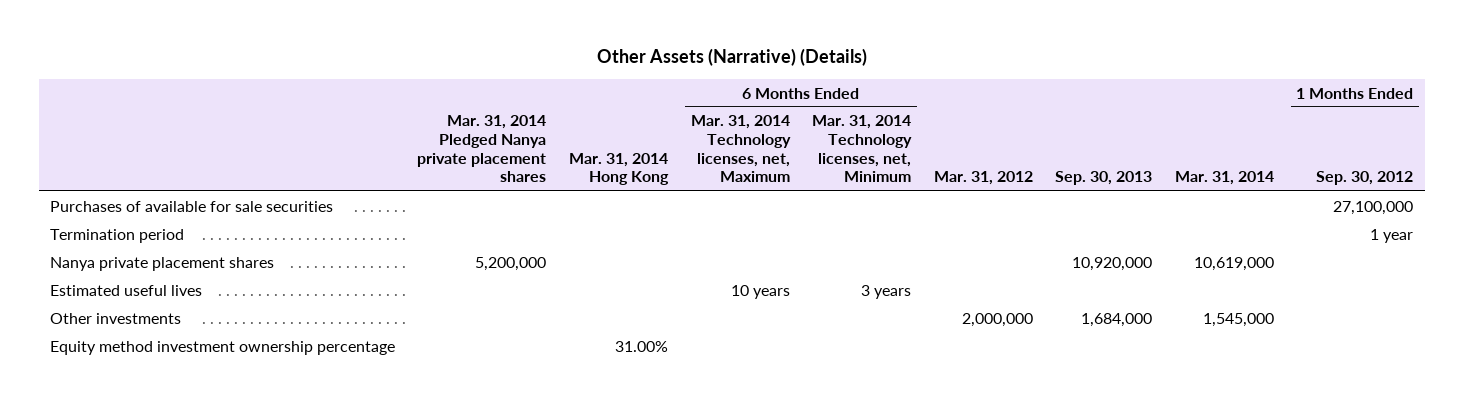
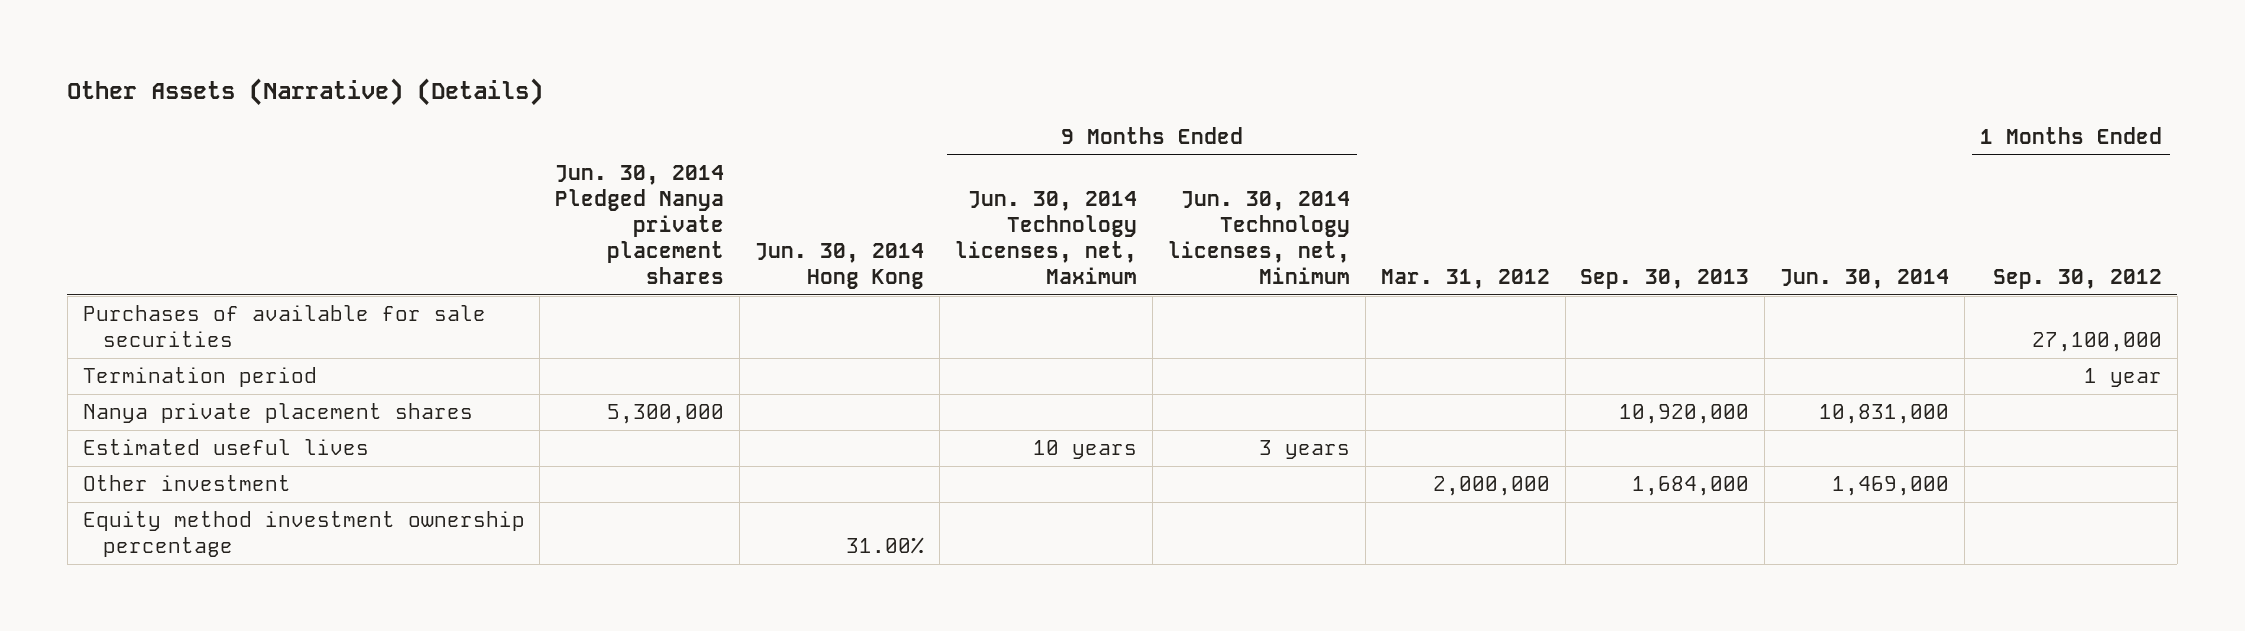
- | Mar. 31, 2014 Pledged Nanya private placement shares | Mar. 31, 2014 Hong Kong | 6 Months Ended Mar. 31, 2014 Technology licenses, net, Maximum | 6 Months Ended Mar. 31, 2014 Technology licenses, net, Minimum | Mar. 31, 2012 | Sep. 30, 2013 | Mar. 31, 2014 | 1 Months Ended Sep. 30, 2012
+ | Jun. 30, 2014 Pledged Nanya private placement shares | Jun. 30, 2014 Hong Kong | 9 Months Ended Jun. 30, 2014 Technology licenses, net, Maximum | 9 Months Ended Jun. 30, 2014 Technology licenses, net, Minimum | Mar. 31, 2012 | Sep. 30, 2013 | Jun. 30, 2014 | 1 Months Ended Sep. 30, 2012
- Other investments | | | | | 2,000,000 | 1,684,000 | 1,545,000 |
+ Other investment | | | | | 2,000,000 | 1,684,000 | 1,469,000 |

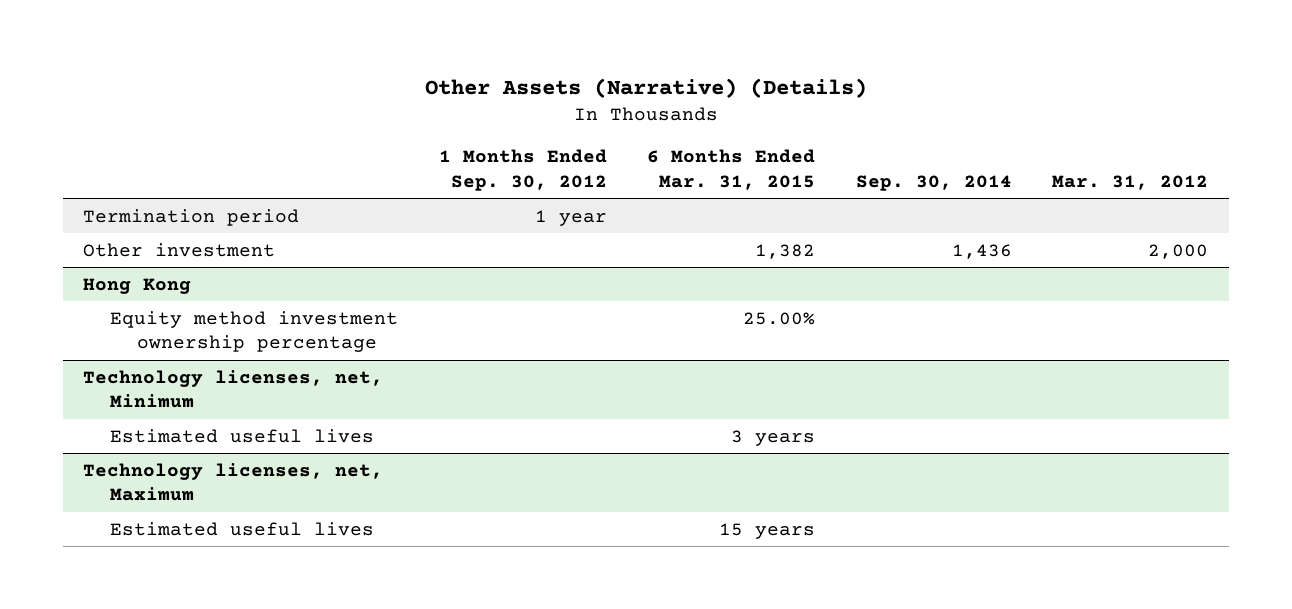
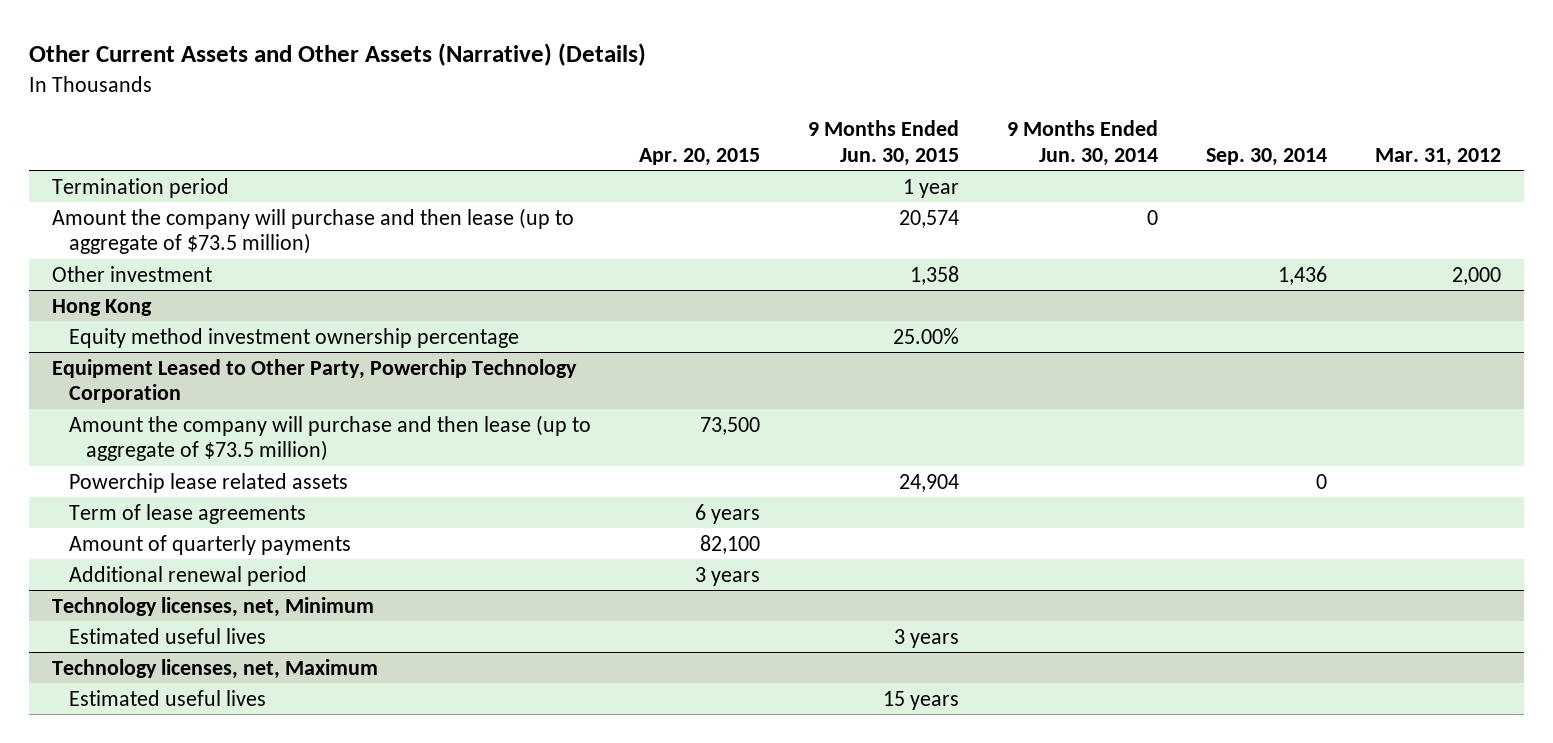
- Other Assets (Narrative) (Details)
+ Other Current Assets and Other Assets (Narrative) (Details)
- | 1 Months Ended Sep. 30, 2012 | 6 Months Ended Mar. 31, 2015 | Sep. 30, 2014 | Mar. 31, 2012
+ | Apr. 20, 2015 | 9 Months Ended Jun. 30, 2015 | 9 Months Ended Jun. 30, 2014 | Sep. 30, 2014 | Mar. 31, 2012
+ Amount the company will purchase and then lease (up to aggregate of $73.5 million) | | 20,574 | 0 | |
+ Equipment Leased to Other Party, Powerchip Technology Corporation
+ Amount the company will purchase and then lease (up to aggregate of $73.5 million) | 73,500 | | | |
+ Powerchip lease related assets | | 24,904 | | 0 |
+ Term of lease agreements | 6 years | | | |
+ Amount of quarterly payments | 82,100 | | | |
+ Additional renewal period | 3 years | | | |

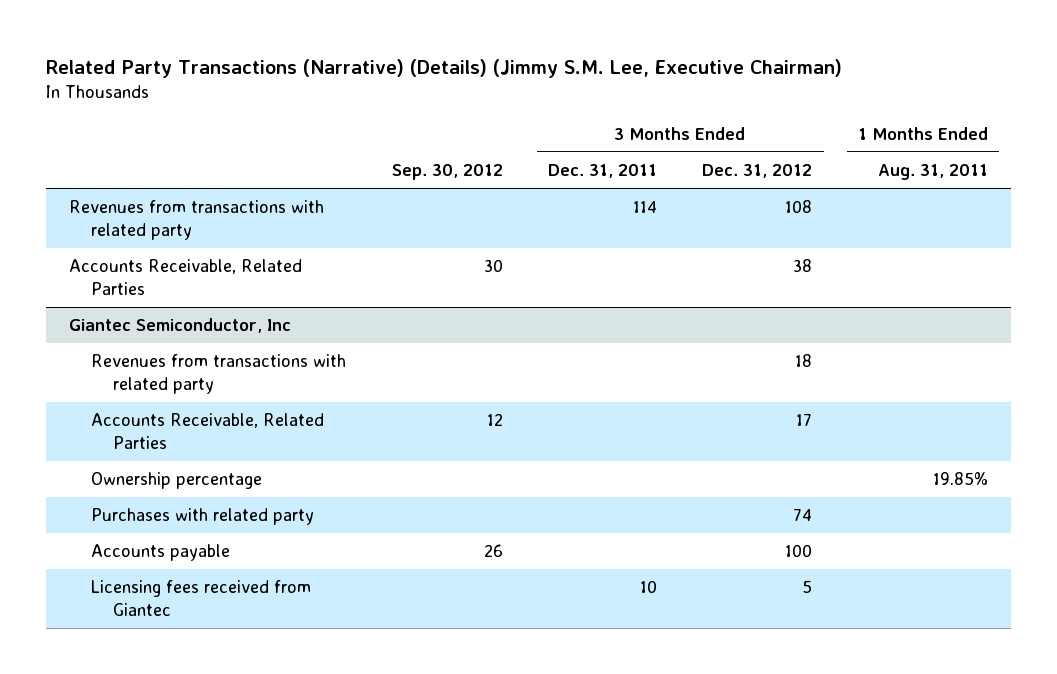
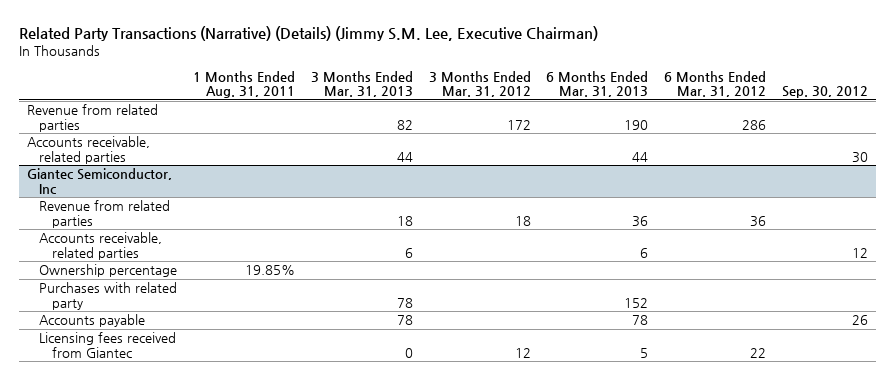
- | Sep. 30, 2012 | 3 Months Ended Dec. 31, 2011 | 3 Months Ended Dec. 31, 2012 | 1 Months Ended Aug. 31, 2011
+ | 1 Months Ended Aug. 31, 2011 | 3 Months Ended Mar. 31, 2013 | 3 Months Ended Mar. 31, 2012 | 6 Months Ended Mar. 31, 2013 | 6 Months Ended Mar. 31, 2012 | Sep. 30, 2012
- Revenues from transactions with related party | | 114 | 108 |
- Accounts Receivable, Related Parties | 30 | | 38 |
+ Revenue from related parties | | 82 | 172 | 190 | 286 |
+ Accounts receivable, related parties | | 44 | | 44 | | 30
@ Giantec Semiconductor, Inc
- Revenues from transactions with related party | | | 18 |
- Accounts Receivable, Related Parties | 12 | | 17 |
+ Revenue from related parties | | 18 | 18 | 36 | 36 |
+ Accounts receivable, related parties | | 6 | | 6 | | 12

